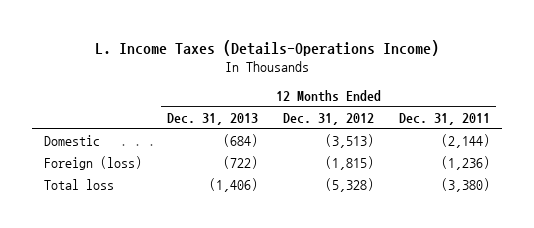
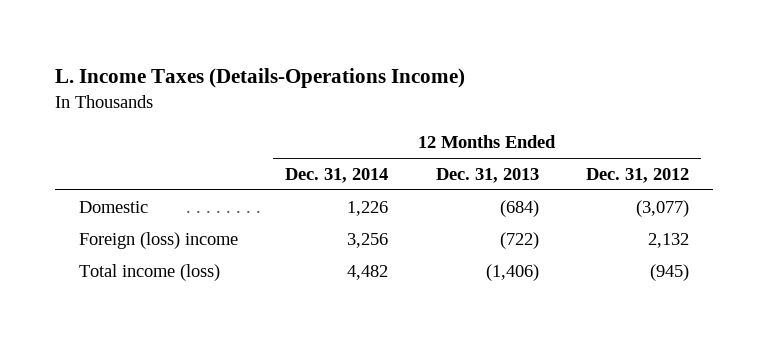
- | 12 Months Ended Dec. 31, 2013 | 12 Months Ended Dec. 31, 2012 | 12 Months Ended Dec. 31, 2011
+ | 12 Months Ended Dec. 31, 2014 | 12 Months Ended Dec. 31, 2013 | 12 Months Ended Dec. 31, 2012
- Domestic | (684) | (3,513) | (2,144)
- Foreign (loss) | (722) | (1,815) | (1,236)
- Total loss | (1,406) | (5,328) | (3,380)
+ Domestic | 1,226 | (684) | (3,077)
+ Foreign (loss) income | 3,256 | (722) | 2,132
+ Total income (loss) | 4,482 | (1,406) | (945)

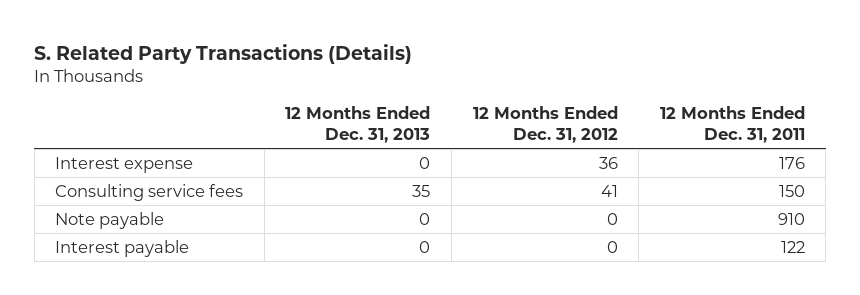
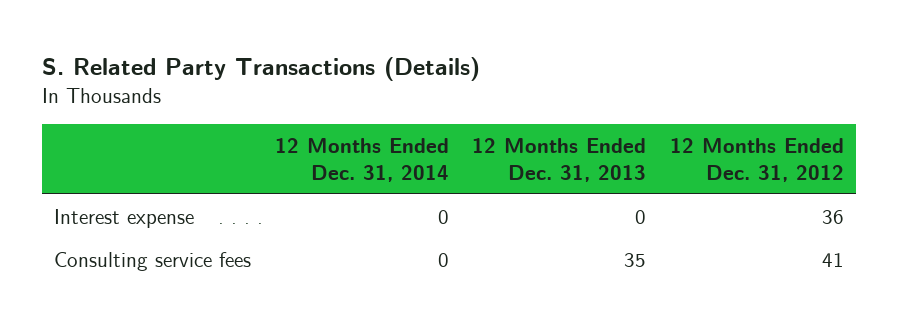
- | 12 Months Ended Dec. 31, 2013 | 12 Months Ended Dec. 31, 2012 | 12 Months Ended Dec. 31, 2011
+ | 12 Months Ended Dec. 31, 2014 | 12 Months Ended Dec. 31, 2013 | 12 Months Ended Dec. 31, 2012
- Note payable | 0 | 0 | 910
- Interest payable | 0 | 0 | 122

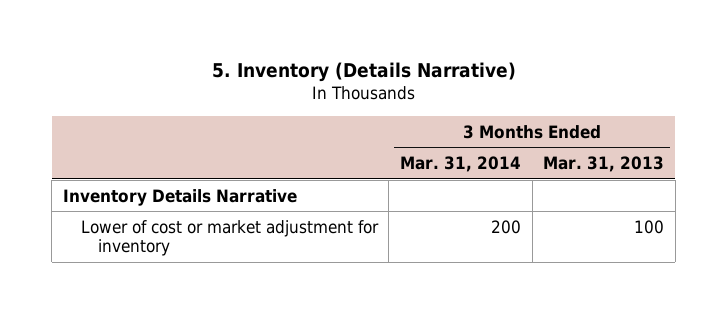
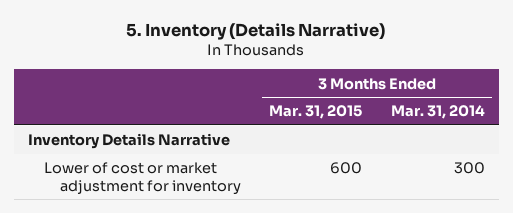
- | 3 Months Ended Mar. 31, 2014 | 3 Months Ended Mar. 31, 2013
+ | 3 Months Ended Mar. 31, 2015 | 3 Months Ended Mar. 31, 2014
- Lower of cost or market adjustment for inventory | 200 | 100
+ Lower of cost or market adjustment for inventory | 600 | 300

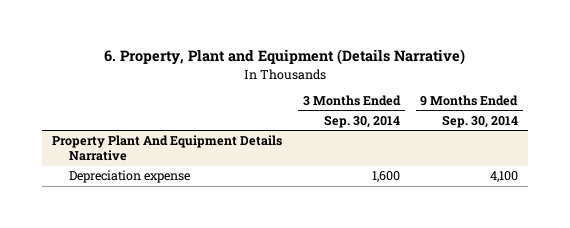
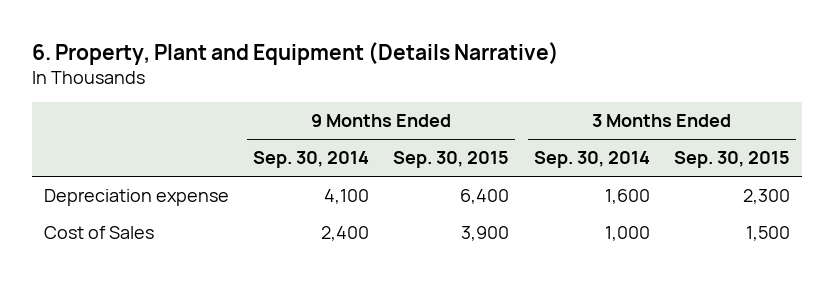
- | 3 Months Ended Sep. 30, 2014 | 9 Months Ended Sep. 30, 2014
+ | 9 Months Ended Sep. 30, 2014 | 9 Months Ended Sep. 30, 2015 | 3 Months Ended Sep. 30, 2014 | 3 Months Ended Sep. 30, 2015
- Property Plant And Equipment Details Narrative
+ Cost of Sales | 2,400 | 3,900 | 1,000 | 1,500

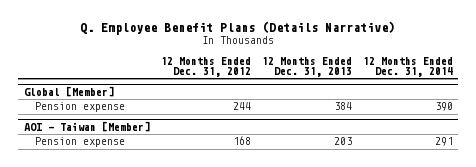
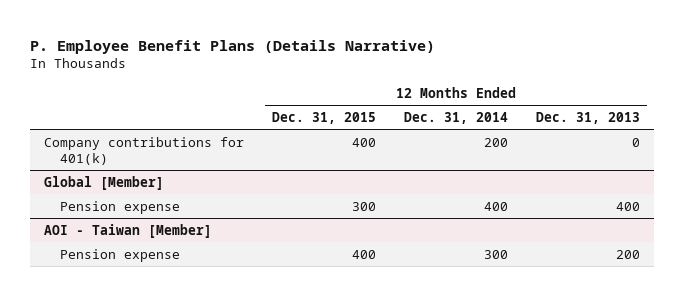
- Q. Employee Benefit Plans (Details Narrative)
+ P. Employee Benefit Plans (Details Narrative)
- | 12 Months Ended Dec. 31, 2012 | 12 Months Ended Dec. 31, 2013 | 12 Months Ended Dec. 31, 2014
+ | 12 Months Ended Dec. 31, 2015 | 12 Months Ended Dec. 31, 2014 | 12 Months Ended Dec. 31, 2013
+ Company contributions for 401(k) | 400 | 200 | 0
@ Global [Member]
- Pension expense | 244 | 384 | 390
+ Pension expense | 300 | 400 | 400
@ AOI - Taiwan [Member]
- Pension expense | 168 | 203 | 291
+ Pension expense | 400 | 300 | 200

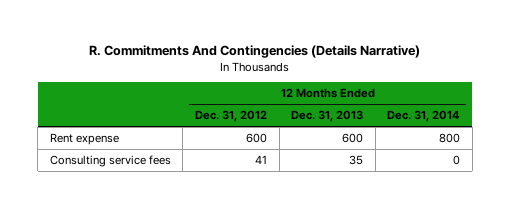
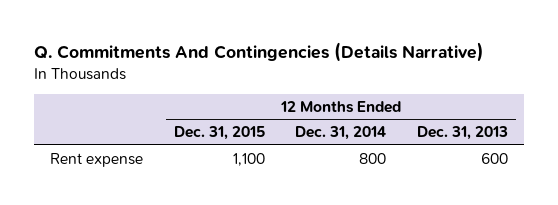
- R. Commitments And Contingencies (Details Narrative)
+ Q. Commitments And Contingencies (Details Narrative)
- | 12 Months Ended Dec. 31, 2012 | 12 Months Ended Dec. 31, 2013 | 12 Months Ended Dec. 31, 2014
+ | 12 Months Ended Dec. 31, 2015 | 12 Months Ended Dec. 31, 2014 | 12 Months Ended Dec. 31, 2013
- Consulting service fees | 41 | 35 | 0

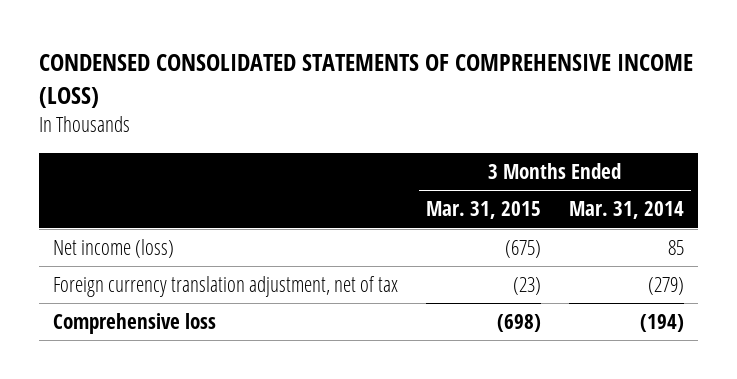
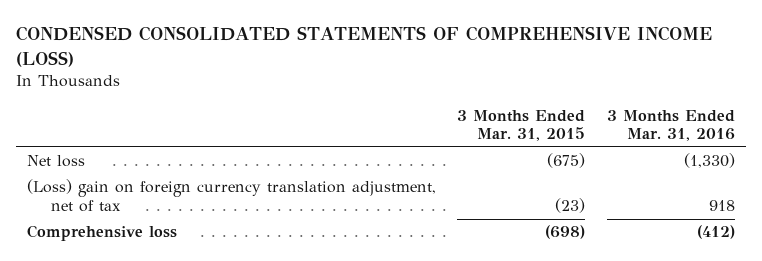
- | 3 Months Ended Mar. 31, 2015 | 3 Months Ended Mar. 31, 2014
+ | 3 Months Ended Mar. 31, 2015 | 3 Months Ended Mar. 31, 2016
- Net income (loss) | (675) | 85
- Foreign currency translation adjustment, net of tax | (23) | (279)
+ Net loss | (675) | (1,330)
+ (Loss) gain on foreign currency translation adjustment, net of tax | (23) | 918

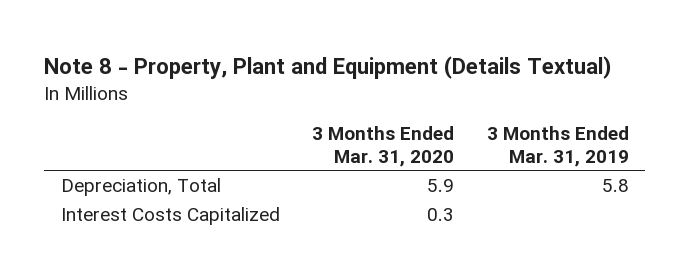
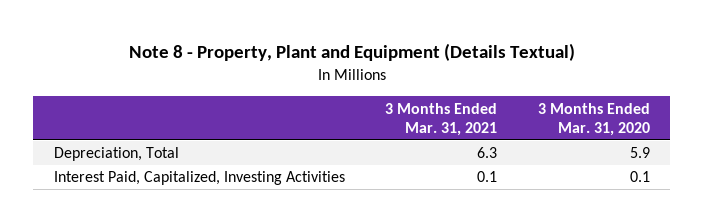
- | 3 Months Ended Mar. 31, 2020 | 3 Months Ended Mar. 31, 2019
+ | 3 Months Ended Mar. 31, 2021 | 3 Months Ended Mar. 31, 2020
- Interest Costs Capitalized | 0.3 |
+ Interest Paid, Capitalized, Investing Activities | 0.1 | 0.1

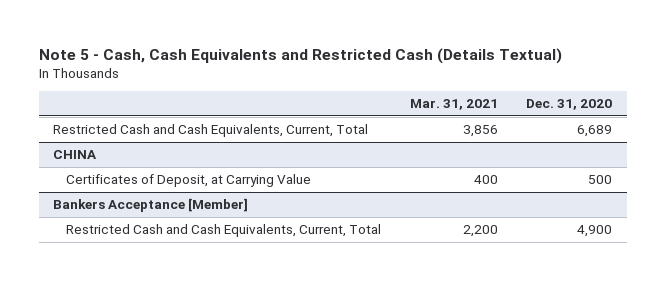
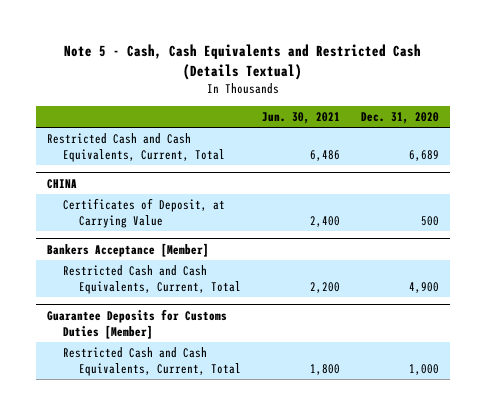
- | Mar. 31, 2021 | Dec. 31, 2020
+ | Jun. 30, 2021 | Dec. 31, 2020
+ Guarantee Deposits for Customs Duties [Member]
+ Restricted Cash and Cash Equivalents, Current, Total | 1,800 | 1,000

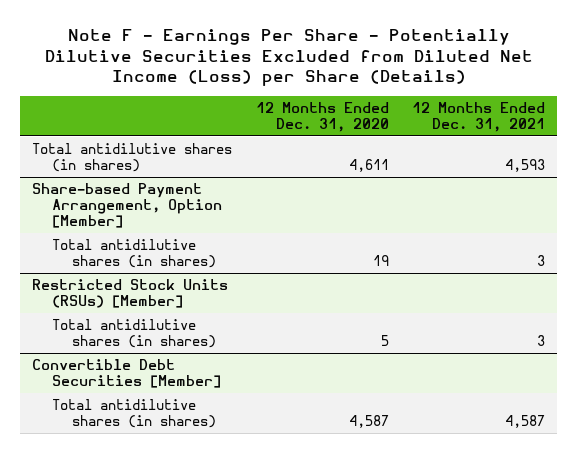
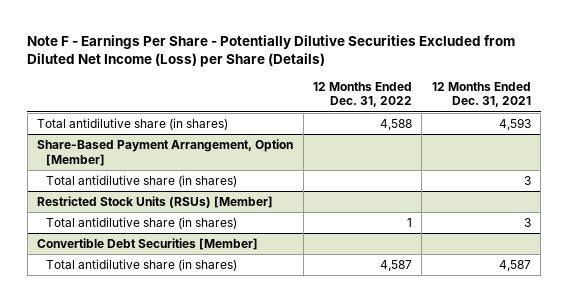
- | 12 Months Ended Dec. 31, 2020 | 12 Months Ended Dec. 31, 2021
+ | 12 Months Ended Dec. 31, 2022 | 12 Months Ended Dec. 31, 2021
- Total antidilutive shares (in shares) | 4,611 | 4,593
- Share-based Payment Arrangement, Option [Member]
- Total antidilutive shares (in shares) | 19 | 3
+ Total antidilutive share (in shares) | 4,588 | 4,593
+ Share-Based Payment Arrangement, Option [Member]
+ Total antidilutive share (in shares) | | 3
@ Restricted Stock Units (RSUs) [Member]
- Total antidilutive shares (in shares) | 5 | 3
+ Total antidilutive share (in shares) | 1 | 3
@ Convertible Debt Securities [Member]
- Total antidilutive shares (in shares) | 4,587 | 4,587
+ Total antidilutive share (in shares) | 4,587 | 4,587

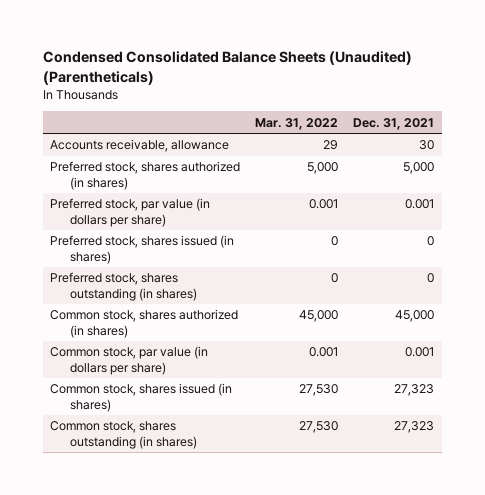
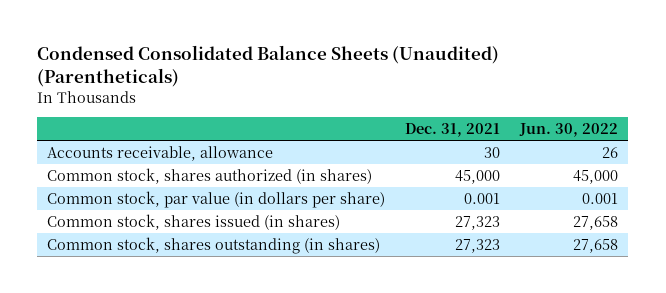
- | Mar. 31, 2022 | Dec. 31, 2021
+ | Dec. 31, 2021 | Jun. 30, 2022
- Preferred stock, shares authorized (in shares) | 5,000 | 5,000
- Preferred stock, par value (in dollars per share) | 0.001 | 0.001
- Preferred stock, shares issued (in shares) | 0 | 0
- Preferred stock, shares outstanding (in shares) | 0 | 0

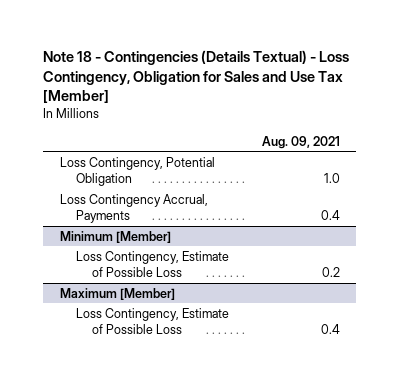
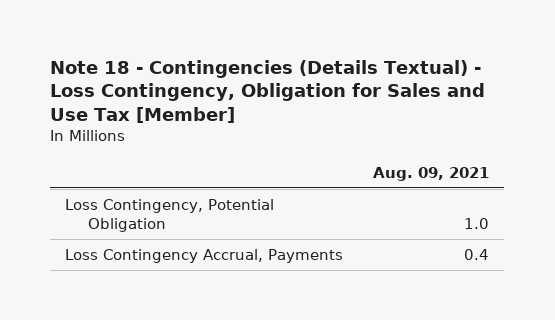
- Minimum [Member]
- Loss Contingency, Estimate of Possible Loss | 0.2
- Maximum [Member]
- Loss Contingency, Estimate of Possible Loss | 0.4

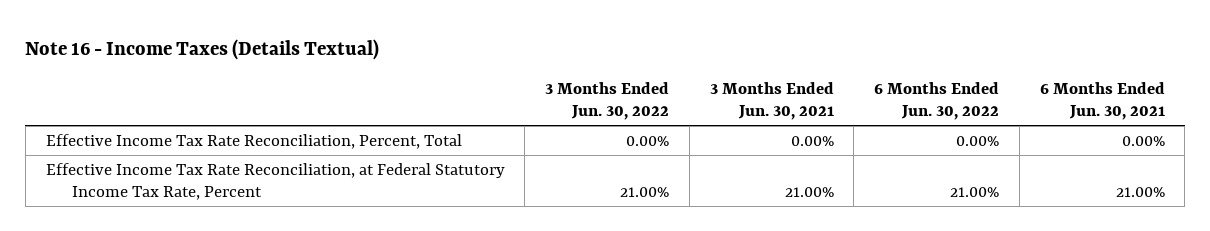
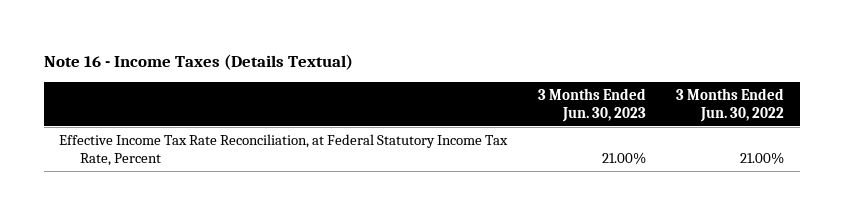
- | 3 Months Ended Jun. 30, 2022 | 3 Months Ended Jun. 30, 2021 | 6 Months Ended Jun. 30, 2022 | 6 Months Ended Jun. 30, 2021
+ | 3 Months Ended Jun. 30, 2023 | 3 Months Ended Jun. 30, 2022
- Effective Income Tax Rate Reconciliation, Percent, Total | 0.00% | 0.00% | 0.00% | 0.00%

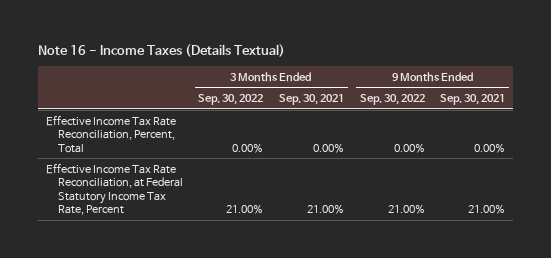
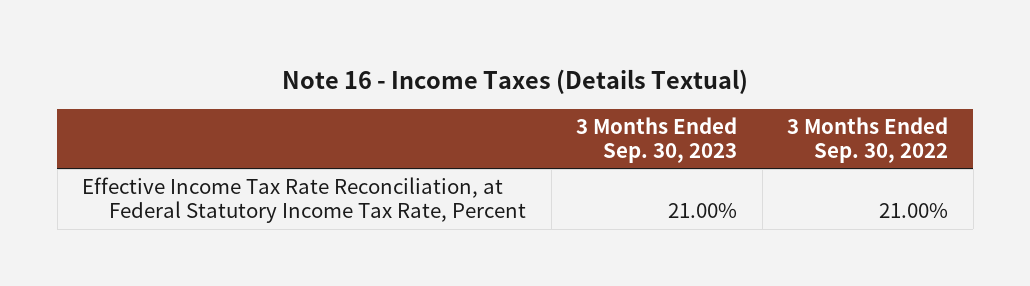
- | 3 Months Ended Sep. 30, 2022 | 3 Months Ended Sep. 30, 2021 | 9 Months Ended Sep. 30, 2022 | 9 Months Ended Sep. 30, 2021
+ | 3 Months Ended Sep. 30, 2023 | 3 Months Ended Sep. 30, 2022
- Effective Income Tax Rate Reconciliation, Percent, Total | 0.00% | 0.00% | 0.00% | 0.00%

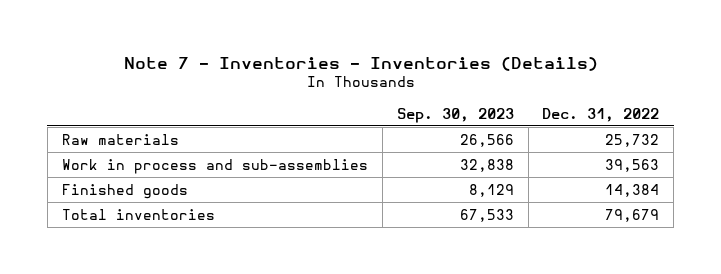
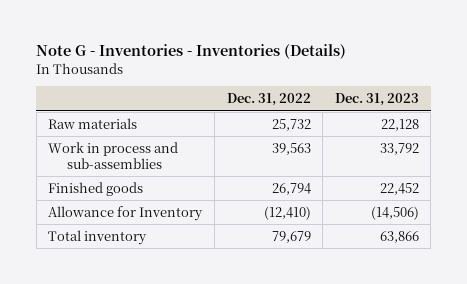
- Note 7 - Inventories - Inventories (Details)
+ Note G - Inventories - Inventories (Details)
- | Sep. 30, 2023 | Dec. 31, 2022
+ | Dec. 31, 2022 | Dec. 31, 2023
- Finished goods | 8,129 | 14,384
- Total inventories | 67,533 | 79,679
+ Finished goods | 26,794 | 22,452
+ Allowance for Inventory | (12,410) | (14,506)
+ Total inventory | 79,679 | 63,866

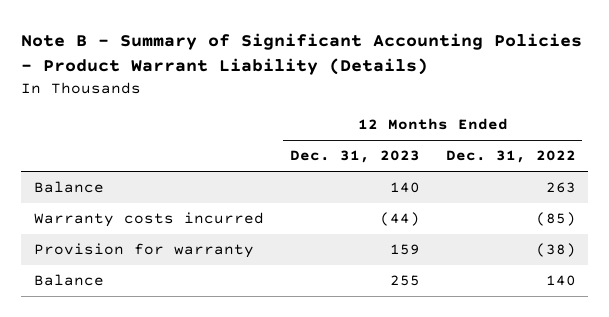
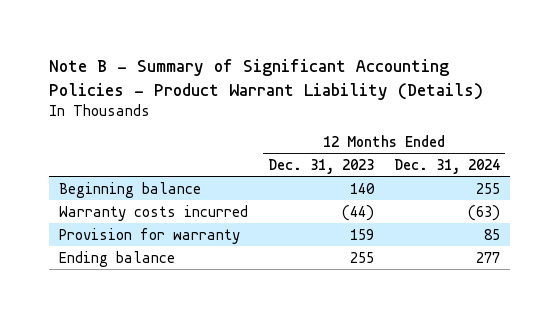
- | 12 Months Ended Dec. 31, 2023 | 12 Months Ended Dec. 31, 2022
+ | 12 Months Ended Dec. 31, 2023 | 12 Months Ended Dec. 31, 2024
- Balance | 140 | 263
+ Beginning balance | 140 | 255
- Balance | 255 | 140
+ Ending balance | 255 | 277

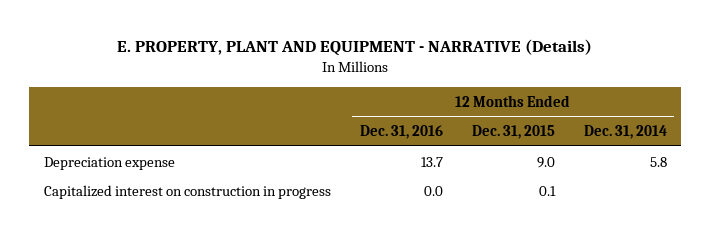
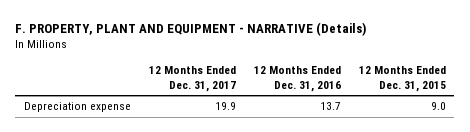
- E. PROPERTY, PLANT AND EQUIPMENT - NARRATIVE (Details)
+ F. PROPERTY, PLANT AND EQUIPMENT - NARRATIVE (Details)
- | 12 Months Ended Dec. 31, 2016 | 12 Months Ended Dec. 31, 2015 | 12 Months Ended Dec. 31, 2014
+ | 12 Months Ended Dec. 31, 2017 | 12 Months Ended Dec. 31, 2016 | 12 Months Ended Dec. 31, 2015
- Capitalized interest on construction in progress | 0.0 | 0.1 |

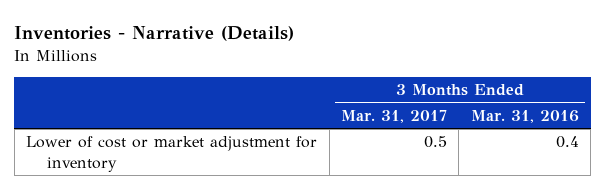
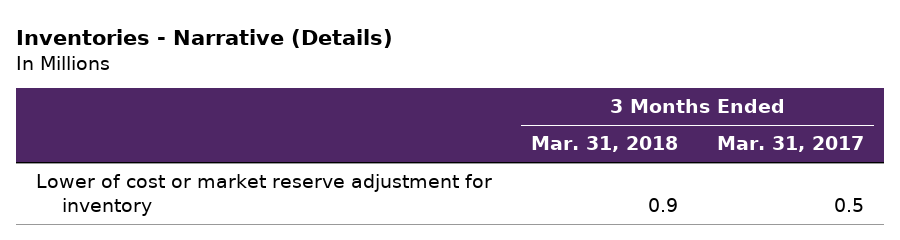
- | 3 Months Ended Mar. 31, 2017 | 3 Months Ended Mar. 31, 2016
+ | 3 Months Ended Mar. 31, 2018 | 3 Months Ended Mar. 31, 2017
- Lower of cost or market adjustment for inventory | 0.5 | 0.4
+ Lower of cost or market reserve adjustment for inventory | 0.9 | 0.5

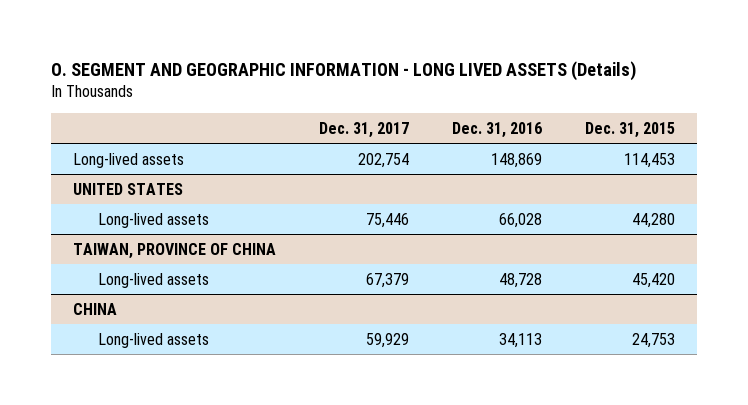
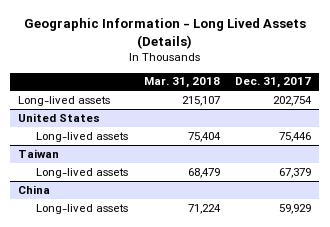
- O. SEGMENT AND GEOGRAPHIC INFORMATION - LONG LIVED ASSETS (Details)
+ Geographic Information - Long Lived Assets (Details)
- | Dec. 31, 2017 | Dec. 31, 2016 | Dec. 31, 2015
+ | Mar. 31, 2018 | Dec. 31, 2017
- UNITED STATES
+ United States
- TAIWAN, PROVINCE OF CHINA
+ Taiwan
- CHINA
+ China

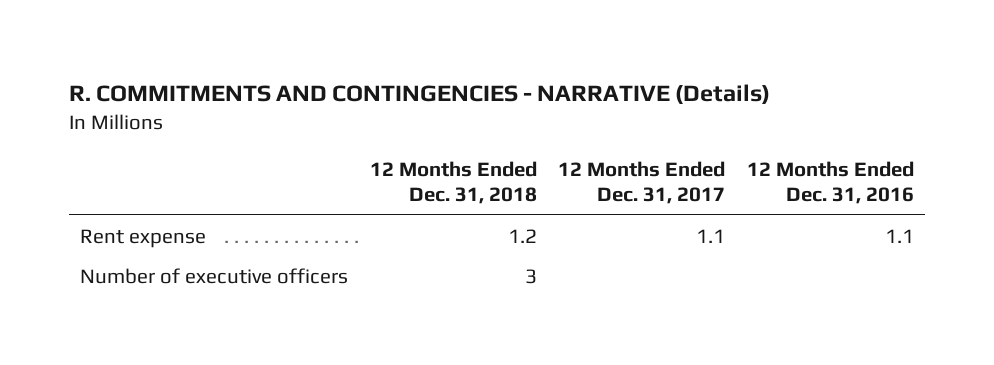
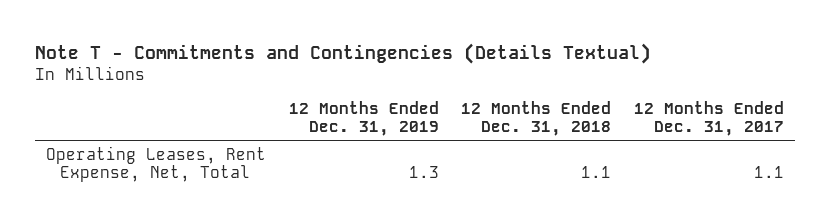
- R. COMMITMENTS AND CONTINGENCIES - NARRATIVE (Details)
+ Note T - Commitments and Contingencies (Details Textual)
- | 12 Months Ended Dec. 31, 2018 | 12 Months Ended Dec. 31, 2017 | 12 Months Ended Dec. 31, 2016
+ | 12 Months Ended Dec. 31, 2019 | 12 Months Ended Dec. 31, 2018 | 12 Months Ended Dec. 31, 2017
- Rent expense | 1.2 | 1.1 | 1.1
- Number of executive officers | 3 | |
+ Operating Leases, Rent Expense, Net, Total | 1.3 | 1.1 | 1.1

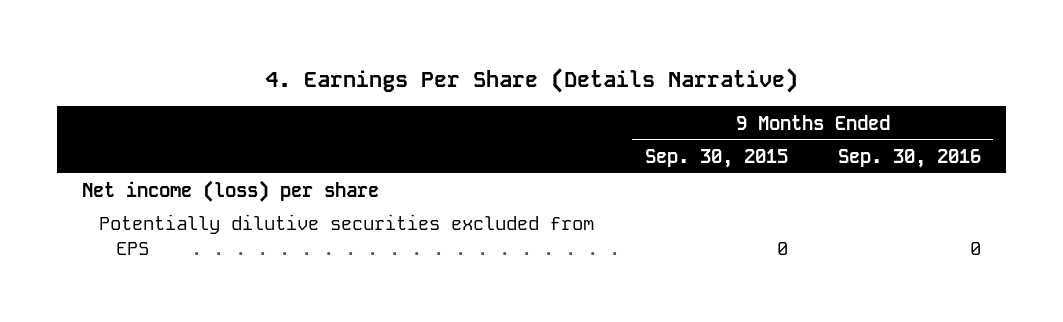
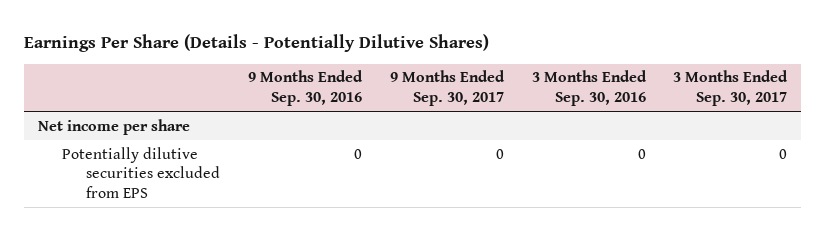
- 4. Earnings Per Share (Details Narrative)
+ Earnings Per Share (Details - Potentially Dilutive Shares)
- | 9 Months Ended Sep. 30, 2015 | 9 Months Ended Sep. 30, 2016
+ | 9 Months Ended Sep. 30, 2016 | 9 Months Ended Sep. 30, 2017 | 3 Months Ended Sep. 30, 2016 | 3 Months Ended Sep. 30, 2017
- Net income (loss) per share
+ Net income per share

